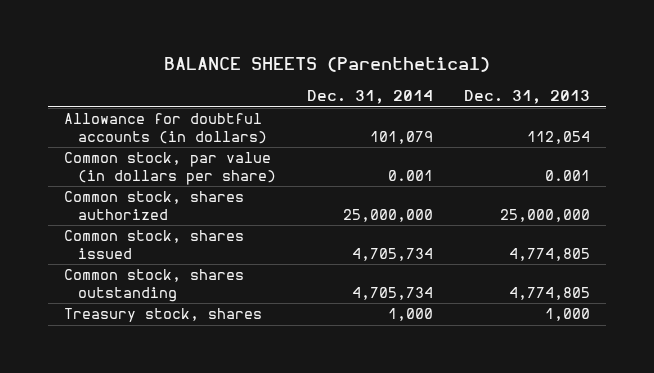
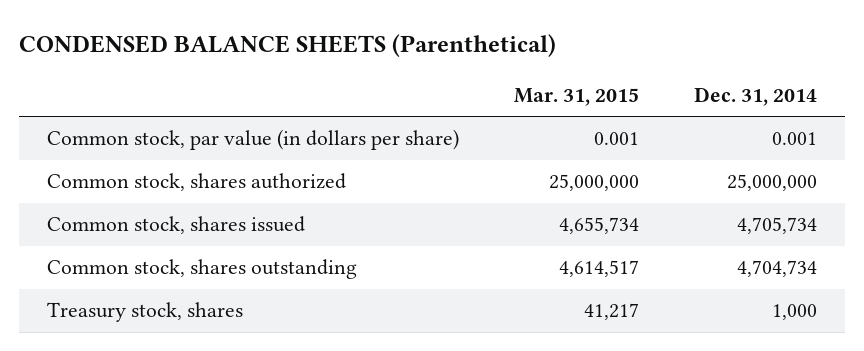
- BALANCE SHEETS (Parenthetical)
+ CONDENSED BALANCE SHEETS (Parenthetical)
- | Dec. 31, 2014 | Dec. 31, 2013
+ | Mar. 31, 2015 | Dec. 31, 2014
- Allowance for doubtful accounts (in dollars) | 101,079 | 112,054
- Common stock, shares outstanding | 4,705,734 | 4,774,805
+ Common stock, shares outstanding | 4,614,517 | 4,704,734

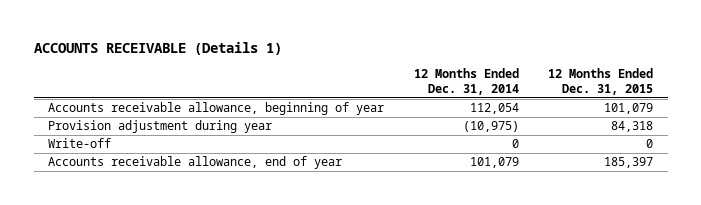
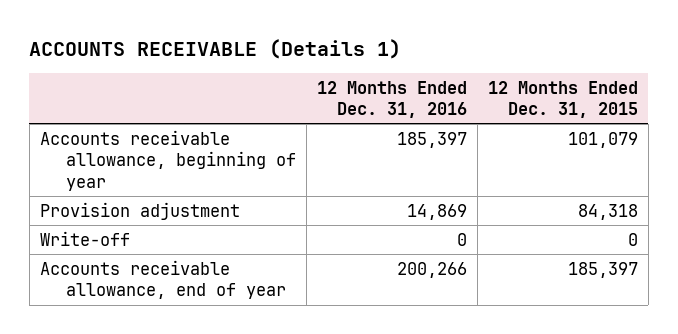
- | 12 Months Ended Dec. 31, 2014 | 12 Months Ended Dec. 31, 2015
+ | 12 Months Ended Dec. 31, 2016 | 12 Months Ended Dec. 31, 2015
- Provision adjustment during year | (10,975) | 84,318
+ Provision adjustment | 14,869 | 84,318

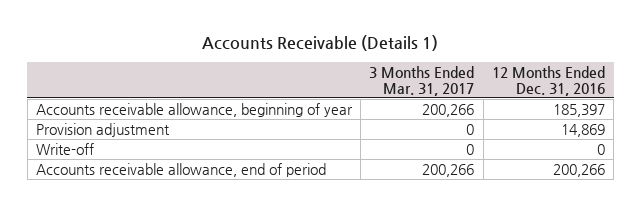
- ACCOUNTS RECEIVABLE (Details 1)
+ Accounts Receivable (Details 1)
- | 12 Months Ended Dec. 31, 2016 | 12 Months Ended Dec. 31, 2015
+ | 3 Months Ended Mar. 31, 2017 | 12 Months Ended Dec. 31, 2016
- Accounts receivable allowance, end of year | 200,266 | 185,397
+ Accounts receivable allowance, end of period | 200,266 | 200,266

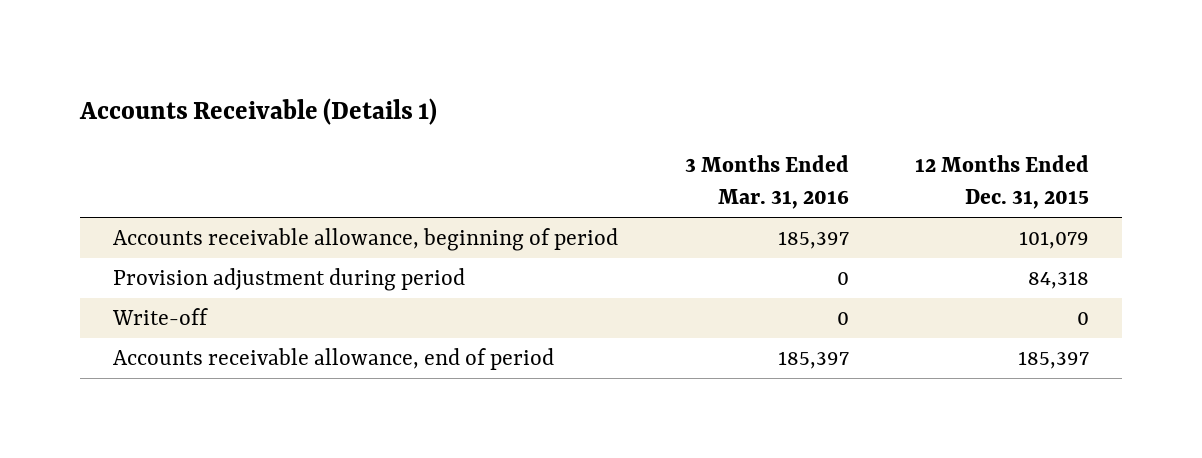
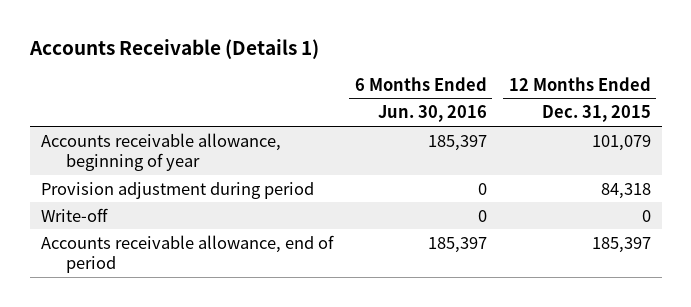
- | 3 Months Ended Mar. 31, 2016 | 12 Months Ended Dec. 31, 2015
+ | 6 Months Ended Jun. 30, 2016 | 12 Months Ended Dec. 31, 2015
- Accounts receivable allowance, beginning of period | 185,397 | 101,079
+ Accounts receivable allowance, beginning of year | 185,397 | 101,079

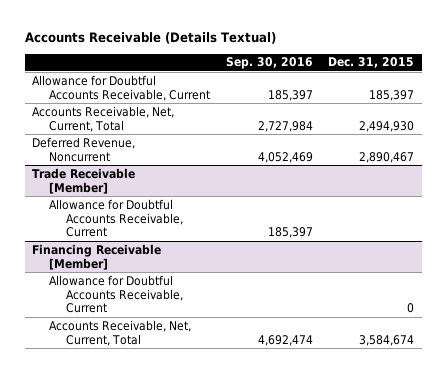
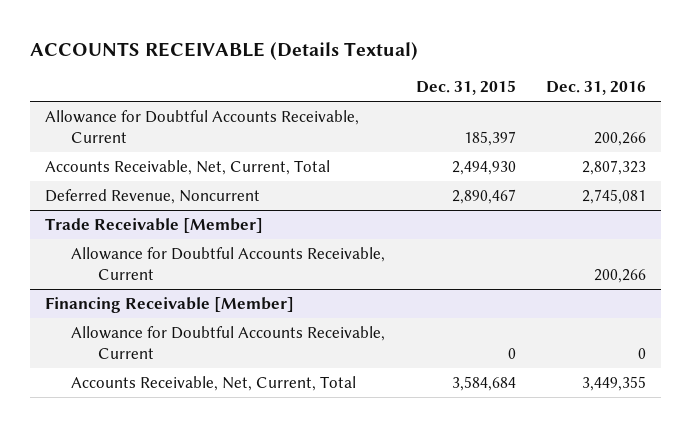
- Accounts Receivable (Details Textual)
+ ACCOUNTS RECEIVABLE (Details Textual)
- | Sep. 30, 2016 | Dec. 31, 2015
+ | Dec. 31, 2015 | Dec. 31, 2016
@ Financing Receivable [Member]
- Accounts Receivable, Net, Current, Total | 4,692,474 | 3,584,674
+ Accounts Receivable, Net, Current, Total | 3,584,684 | 3,449,355

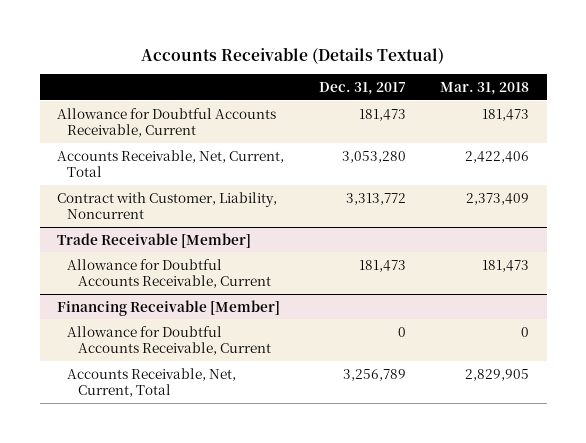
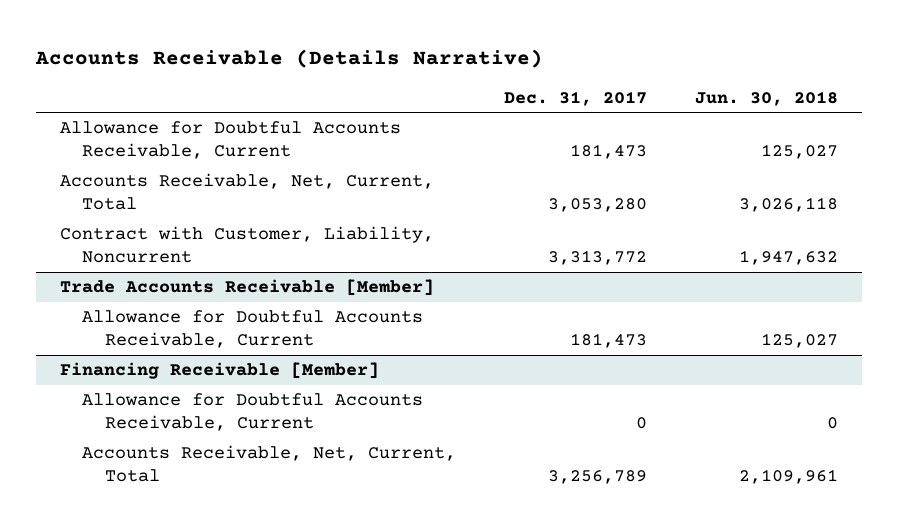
- Accounts Receivable (Details Textual)
+ Accounts Receivable (Details Narrative)
- | Dec. 31, 2017 | Mar. 31, 2018
+ | Dec. 31, 2017 | Jun. 30, 2018
- Trade Receivable [Member]
+ Trade Accounts Receivable [Member]

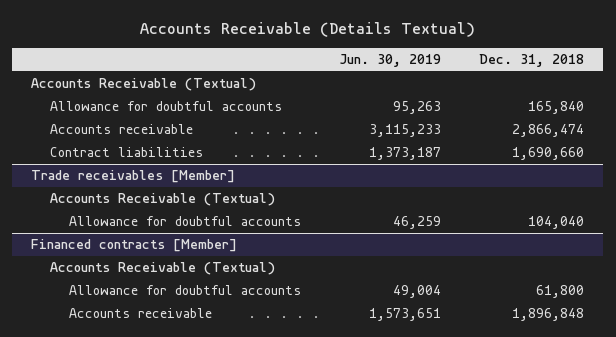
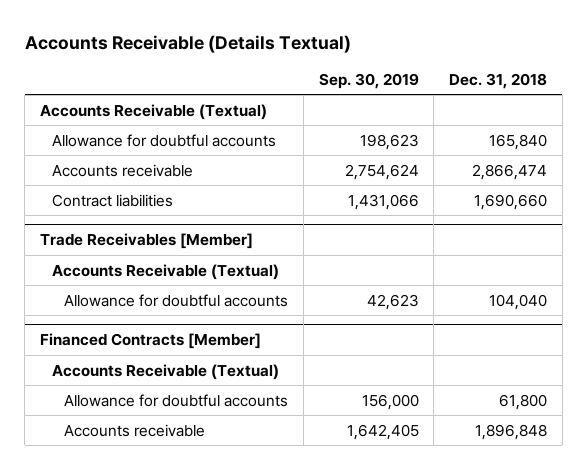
- | Jun. 30, 2019 | Dec. 31, 2018
+ | Sep. 30, 2019 | Dec. 31, 2018
- Trade receivables [Member]
+ Trade Receivables [Member]
- Financed contracts [Member]
+ Financed Contracts [Member]

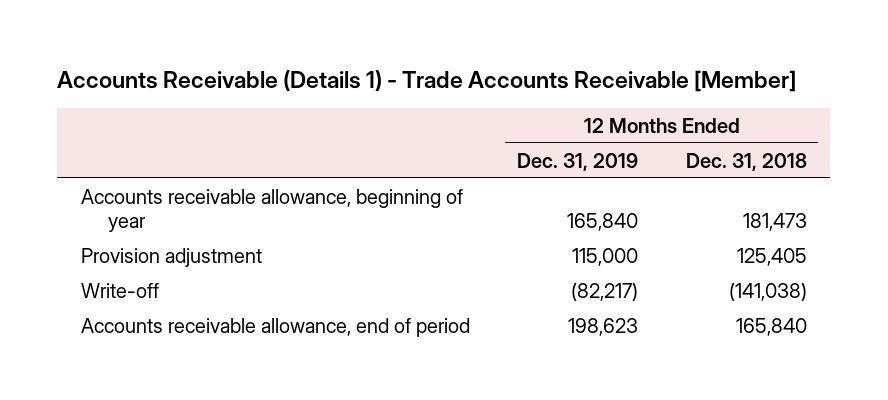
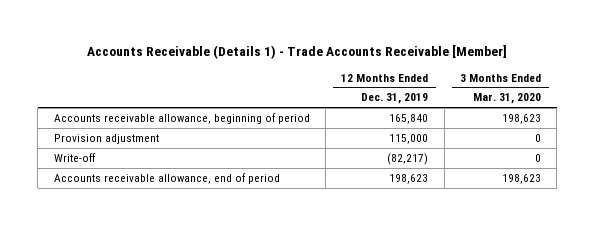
- | 12 Months Ended Dec. 31, 2019 | 12 Months Ended Dec. 31, 2018
+ | 12 Months Ended Dec. 31, 2019 | 3 Months Ended Mar. 31, 2020
- Accounts receivable allowance, beginning of year | 165,840 | 181,473
+ Accounts receivable allowance, beginning of period | 165,840 | 198,623

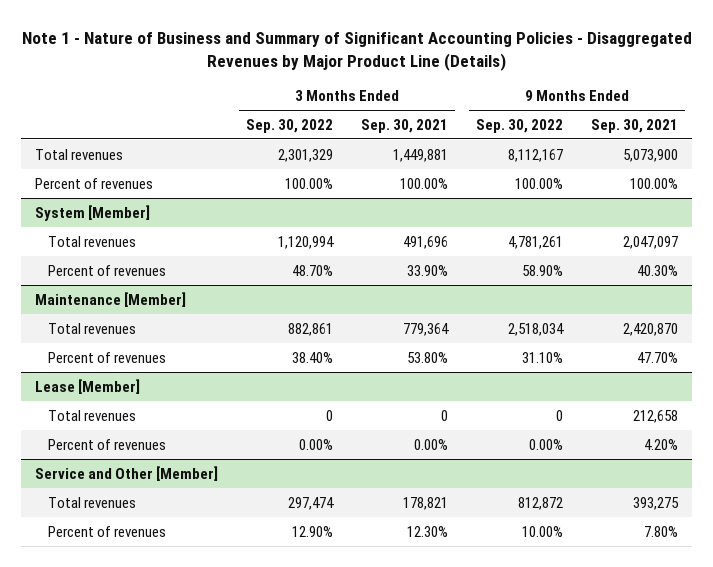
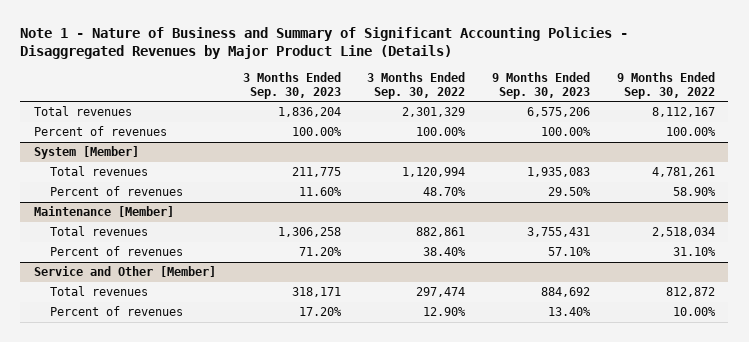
- | 3 Months Ended Sep. 30, 2022 | 3 Months Ended Sep. 30, 2021 | 9 Months Ended Sep. 30, 2022 | 9 Months Ended Sep. 30, 2021
+ | 3 Months Ended Sep. 30, 2023 | 3 Months Ended Sep. 30, 2022 | 9 Months Ended Sep. 30, 2023 | 9 Months Ended Sep. 30, 2022
- Lease [Member]
- Total revenues | 0 | 0 | 0 | 212,658
- Percent of revenues | 0.00% | 0.00% | 0.00% | 4.20%

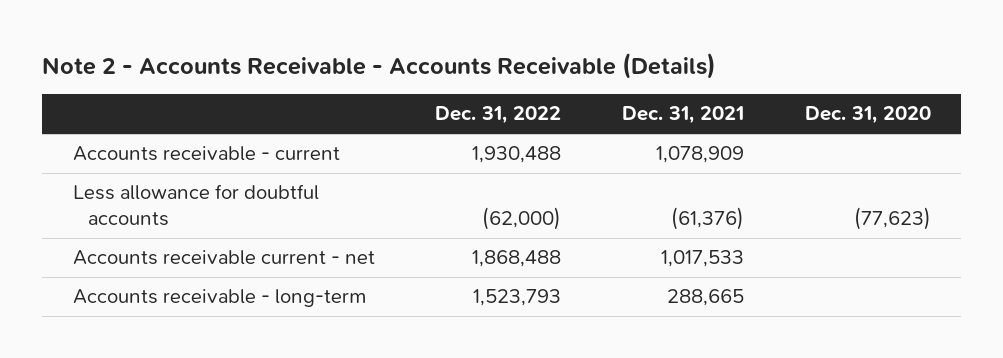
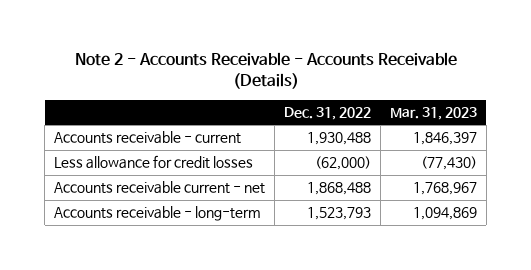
- | Dec. 31, 2022 | Dec. 31, 2021 | Dec. 31, 2020
+ | Dec. 31, 2022 | Mar. 31, 2023
- Less allowance for doubtful accounts | (62,000) | (61,376) | (77,623)
+ Less allowance for credit losses | (62,000) | (77,430)

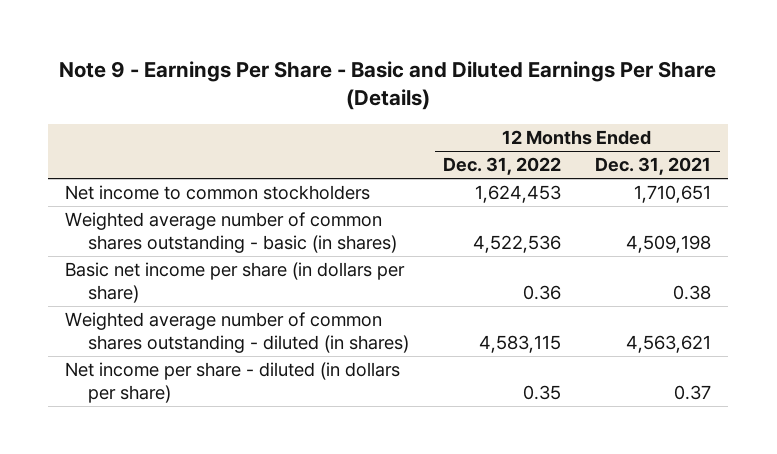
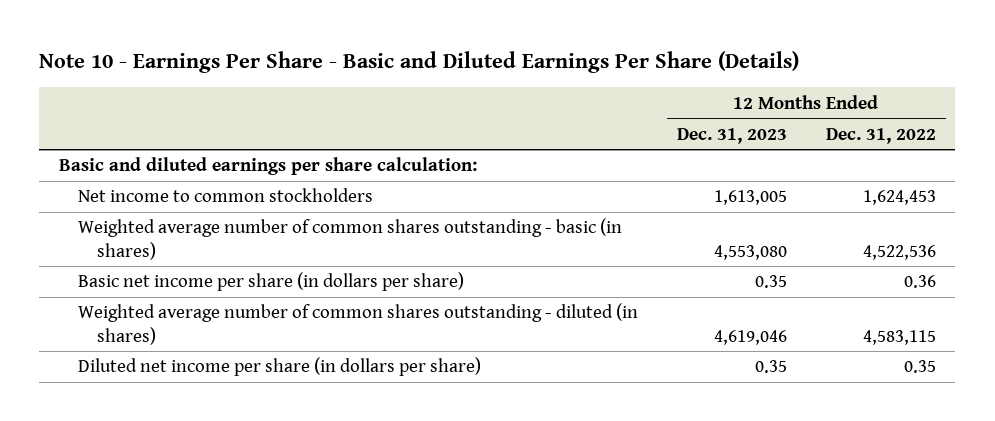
- Note 9 - Earnings Per Share - Basic and Diluted Earnings Per Share (Details)
+ Note 10 - Earnings Per Share - Basic and Diluted Earnings Per Share (Details)
- | 12 Months Ended Dec. 31, 2022 | 12 Months Ended Dec. 31, 2021
+ | 12 Months Ended Dec. 31, 2023 | 12 Months Ended Dec. 31, 2022
+ Basic and diluted earnings per share calculation:
- Net income per share - diluted (in dollars per share) | 0.35 | 0.37
+ Diluted net income per share (in dollars per share) | 0.35 | 0.35

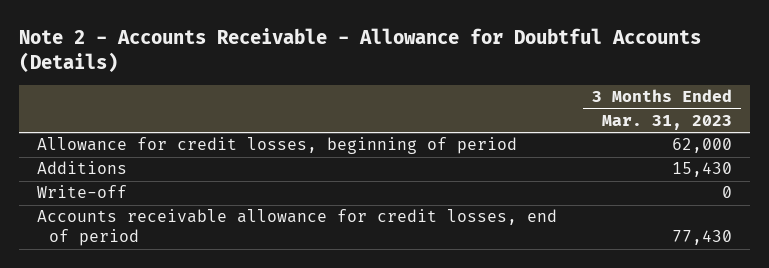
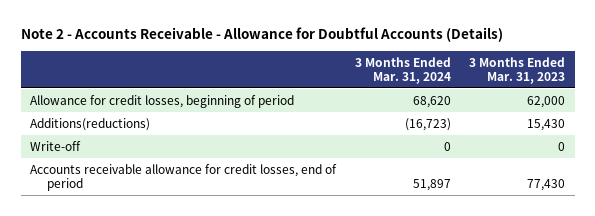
- | 3 Months Ended Mar. 31, 2023
+ | 3 Months Ended Mar. 31, 2024 | 3 Months Ended Mar. 31, 2023
- Additions | 15,430
+ Additions(reductions) | (16,723) | 15,430

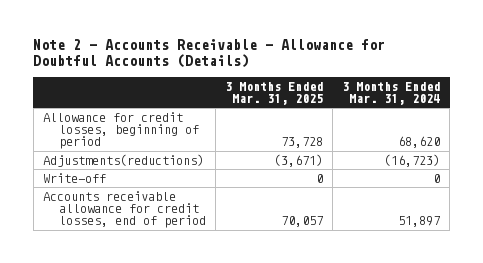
- | 3 Months Ended Mar. 31, 2024 | 3 Months Ended Mar. 31, 2023
+ | 3 Months Ended Mar. 31, 2025 | 3 Months Ended Mar. 31, 2024
- Additions(reductions) | (16,723) | 15,430
+ Adjustments(reductions) | (3,671) | (16,723)

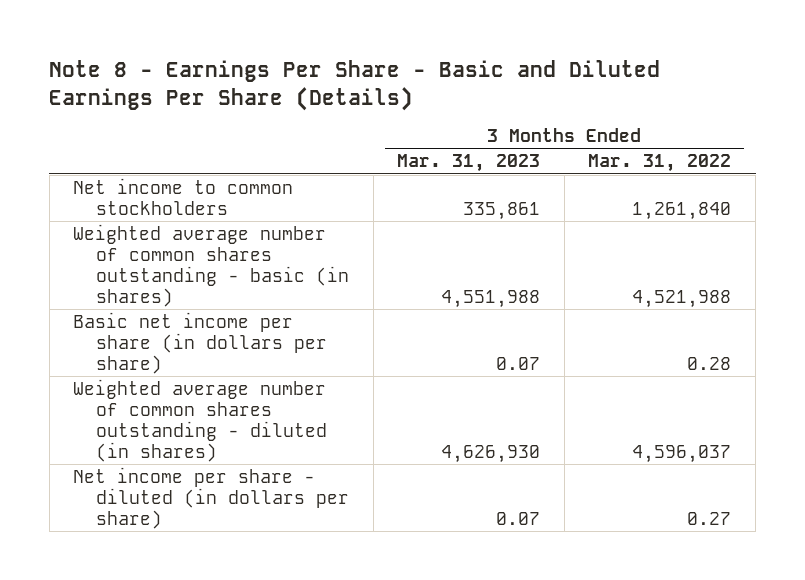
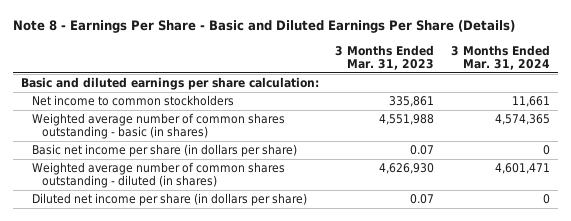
- | 3 Months Ended Mar. 31, 2023 | 3 Months Ended Mar. 31, 2022
+ | 3 Months Ended Mar. 31, 2023 | 3 Months Ended Mar. 31, 2024
+ Basic and diluted earnings per share calculation:
- Net income per share - diluted (in dollars per share) | 0.07 | 0.27
+ Diluted net income per share (in dollars per share) | 0.07 | 0

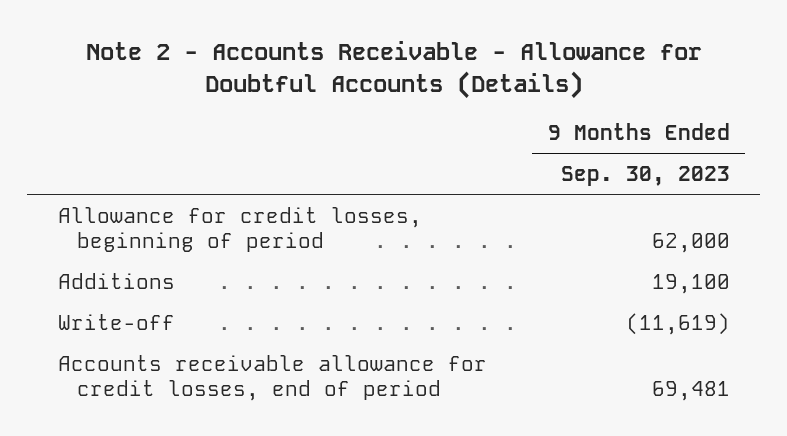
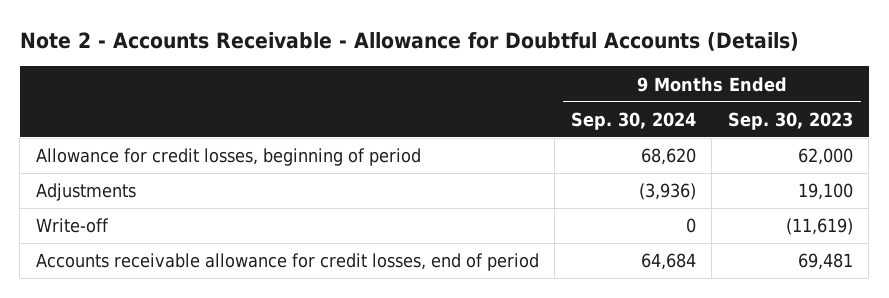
- | 9 Months Ended Sep. 30, 2023
+ | 9 Months Ended Sep. 30, 2024 | 9 Months Ended Sep. 30, 2023
- Additions | 19,100
+ Adjustments | (3,936) | 19,100

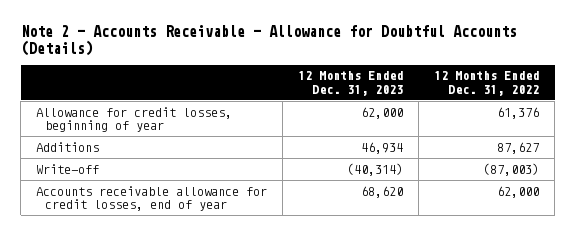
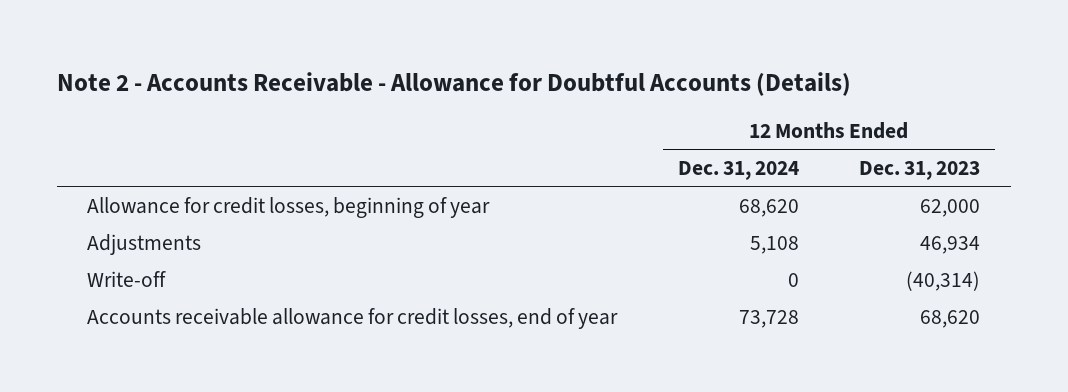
- | 12 Months Ended Dec. 31, 2023 | 12 Months Ended Dec. 31, 2022
+ | 12 Months Ended Dec. 31, 2024 | 12 Months Ended Dec. 31, 2023
- Additions | 46,934 | 87,627
+ Adjustments | 5,108 | 46,934

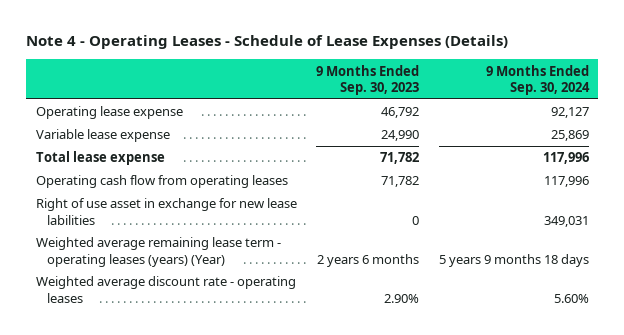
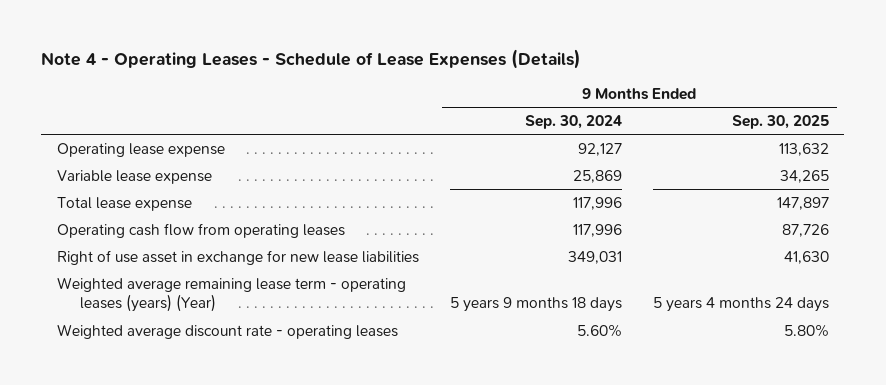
- | 9 Months Ended Sep. 30, 2023 | 9 Months Ended Sep. 30, 2024
+ | 9 Months Ended Sep. 30, 2024 | 9 Months Ended Sep. 30, 2025
- Right of use asset in exchange for new lease labilities | 0 | 349,031
+ Right of use asset in exchange for new lease liabilities | 349,031 | 41,630

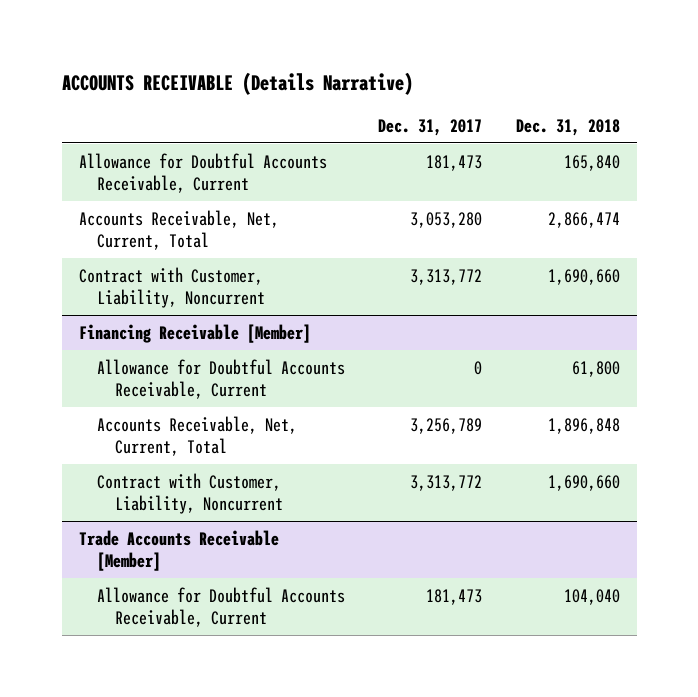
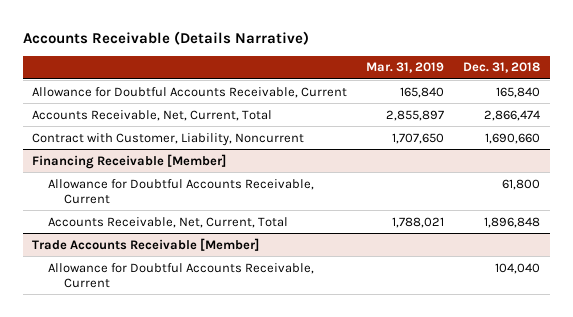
- ACCOUNTS RECEIVABLE (Details Narrative)
+ Accounts Receivable (Details Narrative)
- | Dec. 31, 2017 | Dec. 31, 2018
+ | Mar. 31, 2019 | Dec. 31, 2018
@ Financing Receivable [Member]
- Contract with Customer, Liability, Noncurrent | 3,313,772 | 1,690,660

